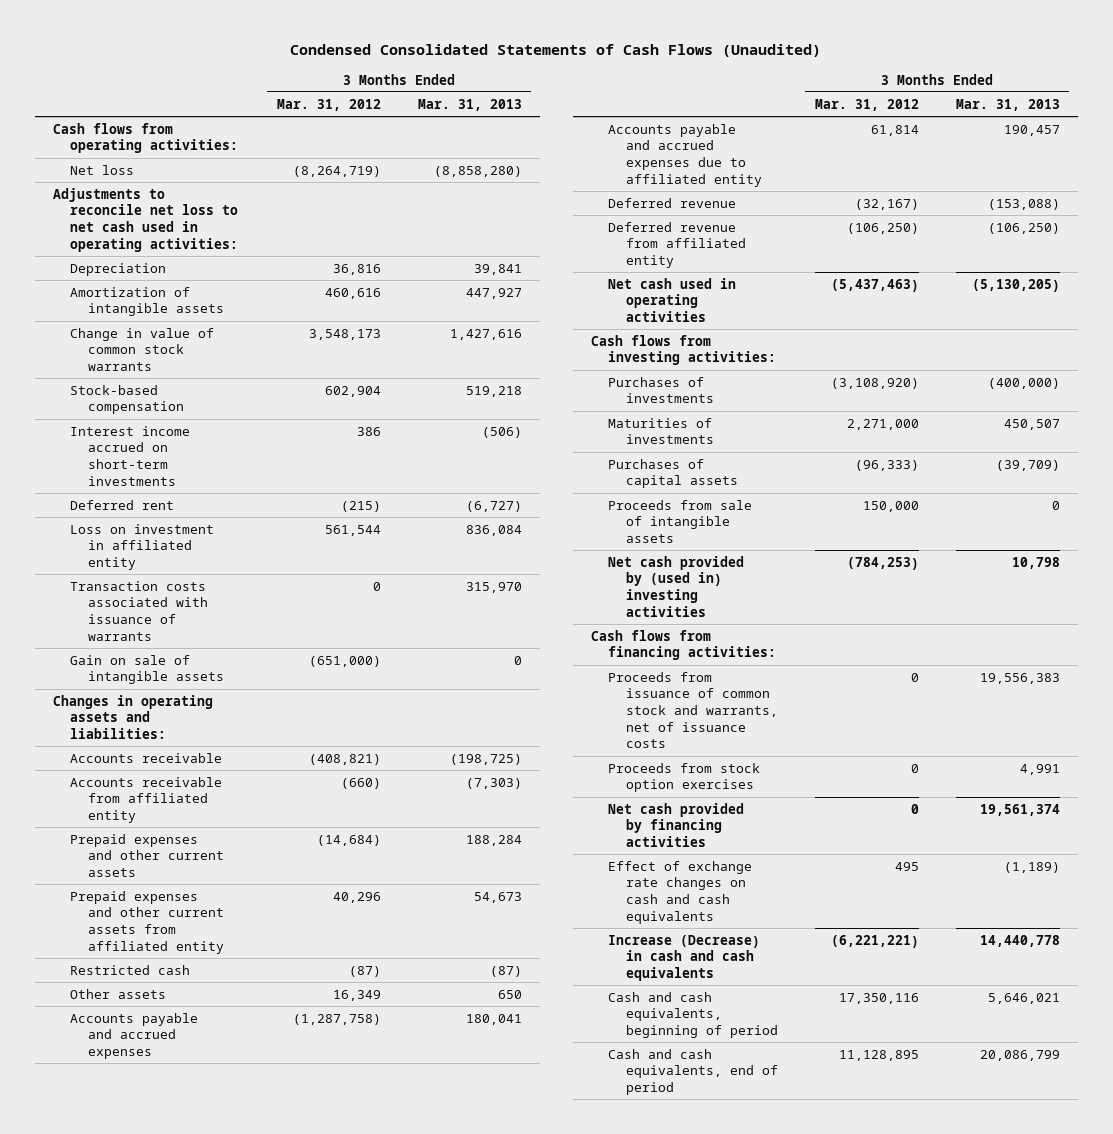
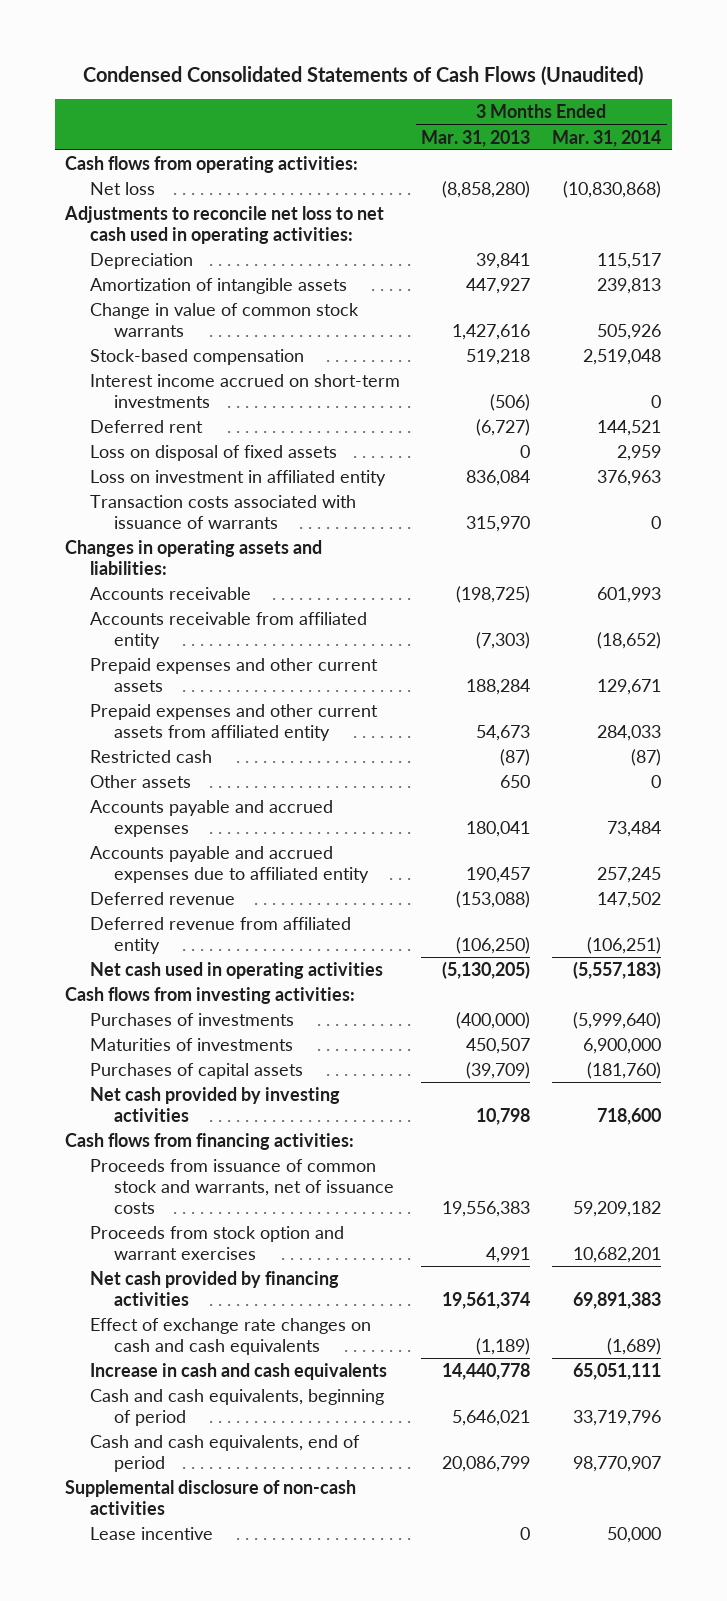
- | 3 Months Ended Mar. 31, 2012 | 3 Months Ended Mar. 31, 2013
+ | 3 Months Ended Mar. 31, 2013 | 3 Months Ended Mar. 31, 2014
+ Loss on disposal of fixed assets | 0 | 2,959
- Gain on sale of intangible assets | (651,000) | 0
- Proceeds from sale of intangible assets | 150,000 | 0
- Net cash provided by (used in) investing activities | (784,253) | 10,798
+ Net cash provided by investing activities | 10,798 | 718,600
- Proceeds from stock option exercises | 0 | 4,991
+ Proceeds from stock option and warrant exercises | 4,991 | 10,682,201
- Increase (Decrease) in cash and cash equivalents | (6,221,221) | 14,440,778
+ Increase in cash and cash equivalents | 14,440,778 | 65,051,111
+ Supplemental disclosure of non-cash activities
+ Lease incentive | 0 | 50,000

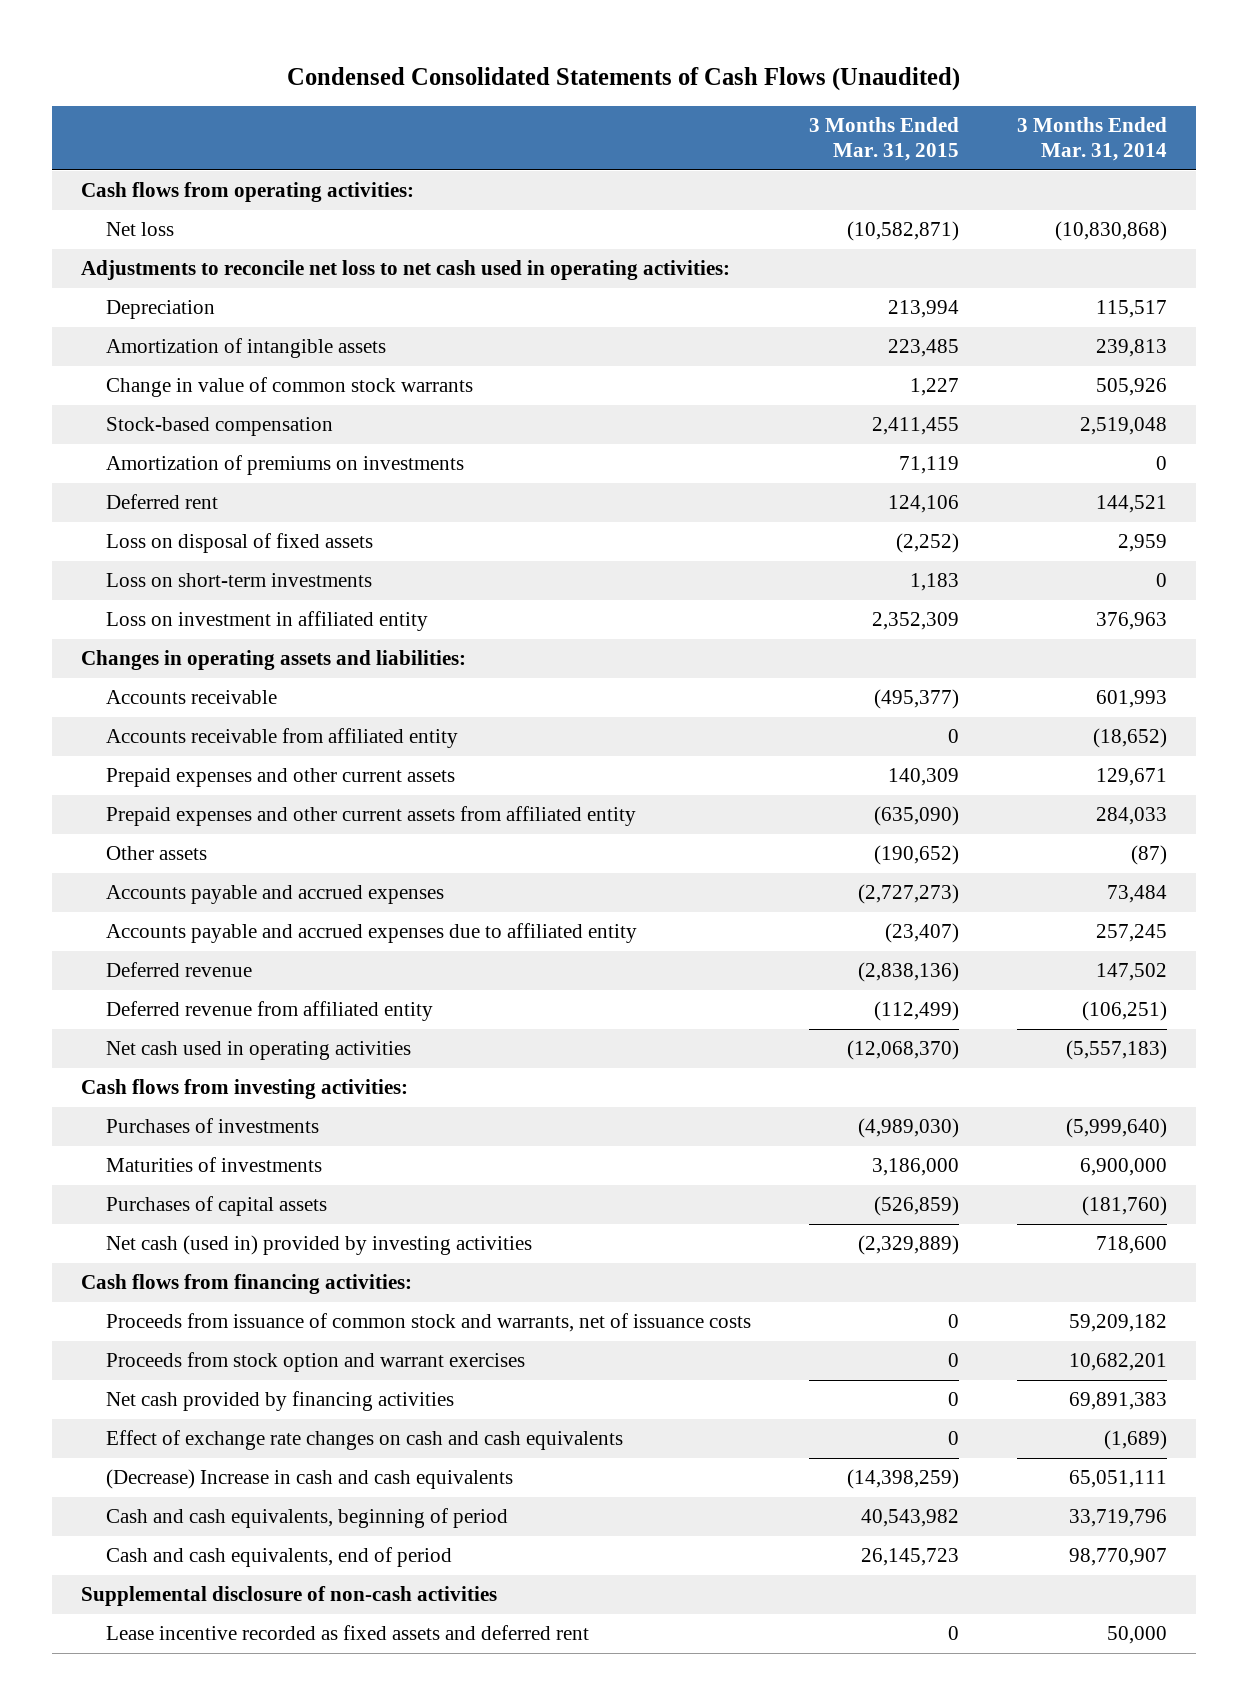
- | 3 Months Ended Mar. 31, 2013 | 3 Months Ended Mar. 31, 2014
+ | 3 Months Ended Mar. 31, 2015 | 3 Months Ended Mar. 31, 2014
- Interest income accrued on short-term investments | (506) | 0
+ Amortization of premiums on investments | 71,119 | 0
+ Loss on short-term investments | 1,183 | 0
- Transaction costs associated with issuance of warrants | 315,970 | 0
- Restricted cash | (87) | (87)
- Other assets | 650 | 0
+ Other assets | (190,652) | (87)
- Net cash provided by investing activities | 10,798 | 718,600
+ Net cash (used in) provided by investing activities | (2,329,889) | 718,600
- Increase in cash and cash equivalents | 14,440,778 | 65,051,111
+ (Decrease) Increase in cash and cash equivalents | (14,398,259) | 65,051,111
- Lease incentive | 0 | 50,000
+ Lease incentive recorded as fixed assets and deferred rent | 0 | 50,000

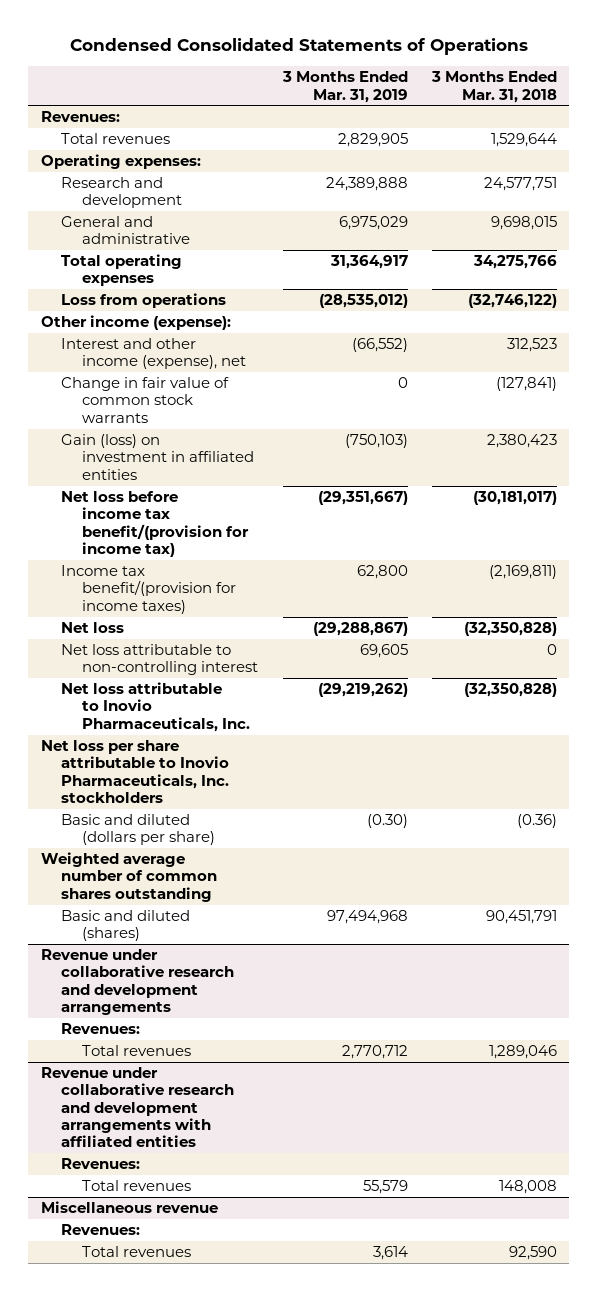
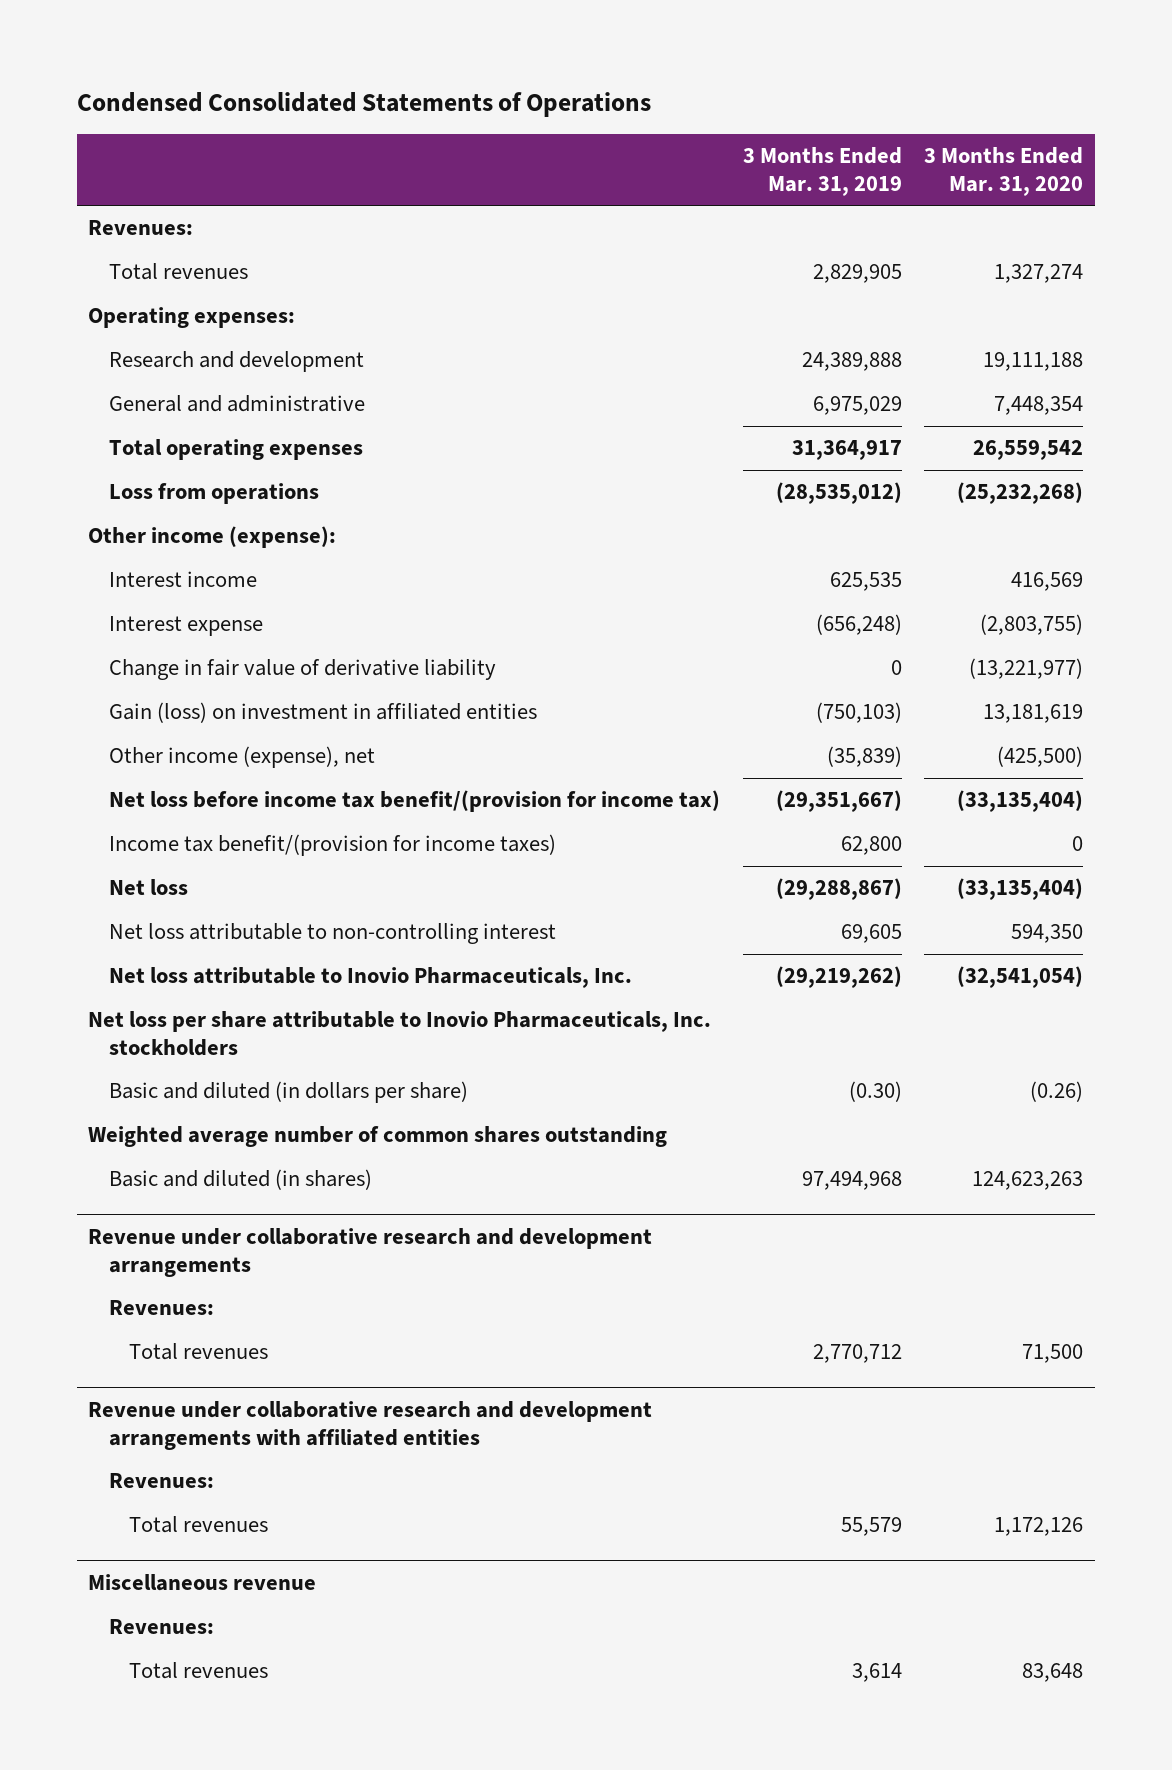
- | 3 Months Ended Mar. 31, 2019 | 3 Months Ended Mar. 31, 2018
+ | 3 Months Ended Mar. 31, 2019 | 3 Months Ended Mar. 31, 2020
- Interest and other income (expense), net | (66,552) | 312,523
- Change in fair value of common stock warrants | 0 | (127,841)
+ Interest income | 625,535 | 416,569
+ Interest expense | (656,248) | (2,803,755)
+ Change in fair value of derivative liability | 0 | (13,221,977)
+ Other income (expense), net | (35,839) | (425,500)
- Basic and diluted (dollars per share) | (0.30) | (0.36)
+ Basic and diluted (in dollars per share) | (0.30) | (0.26)
- Basic and diluted (shares) | 97,494,968 | 90,451,791
+ Basic and diluted (in shares) | 97,494,968 | 124,623,263

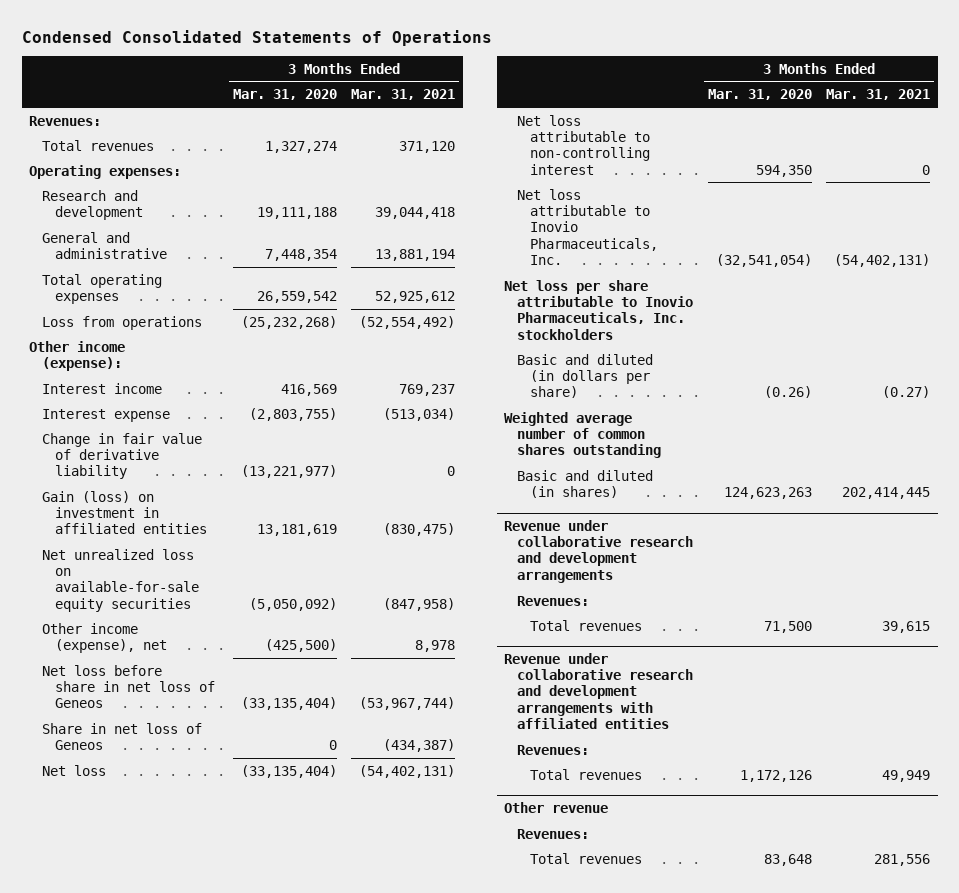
- | 3 Months Ended Mar. 31, 2019 | 3 Months Ended Mar. 31, 2020
+ | 3 Months Ended Mar. 31, 2020 | 3 Months Ended Mar. 31, 2021
+ Net unrealized loss on available-for-sale equity securities | (5,050,092) | (847,958)
- Net loss before income tax benefit/(provision for income tax) | (29,351,667) | (33,135,404)
- Income tax benefit/(provision for income taxes) | 62,800 | 0
+ Net loss before share in net loss of Geneos | (33,135,404) | (53,967,744)
+ Share in net loss of Geneos | 0 | (434,387)
- Miscellaneous revenue
+ Other revenue

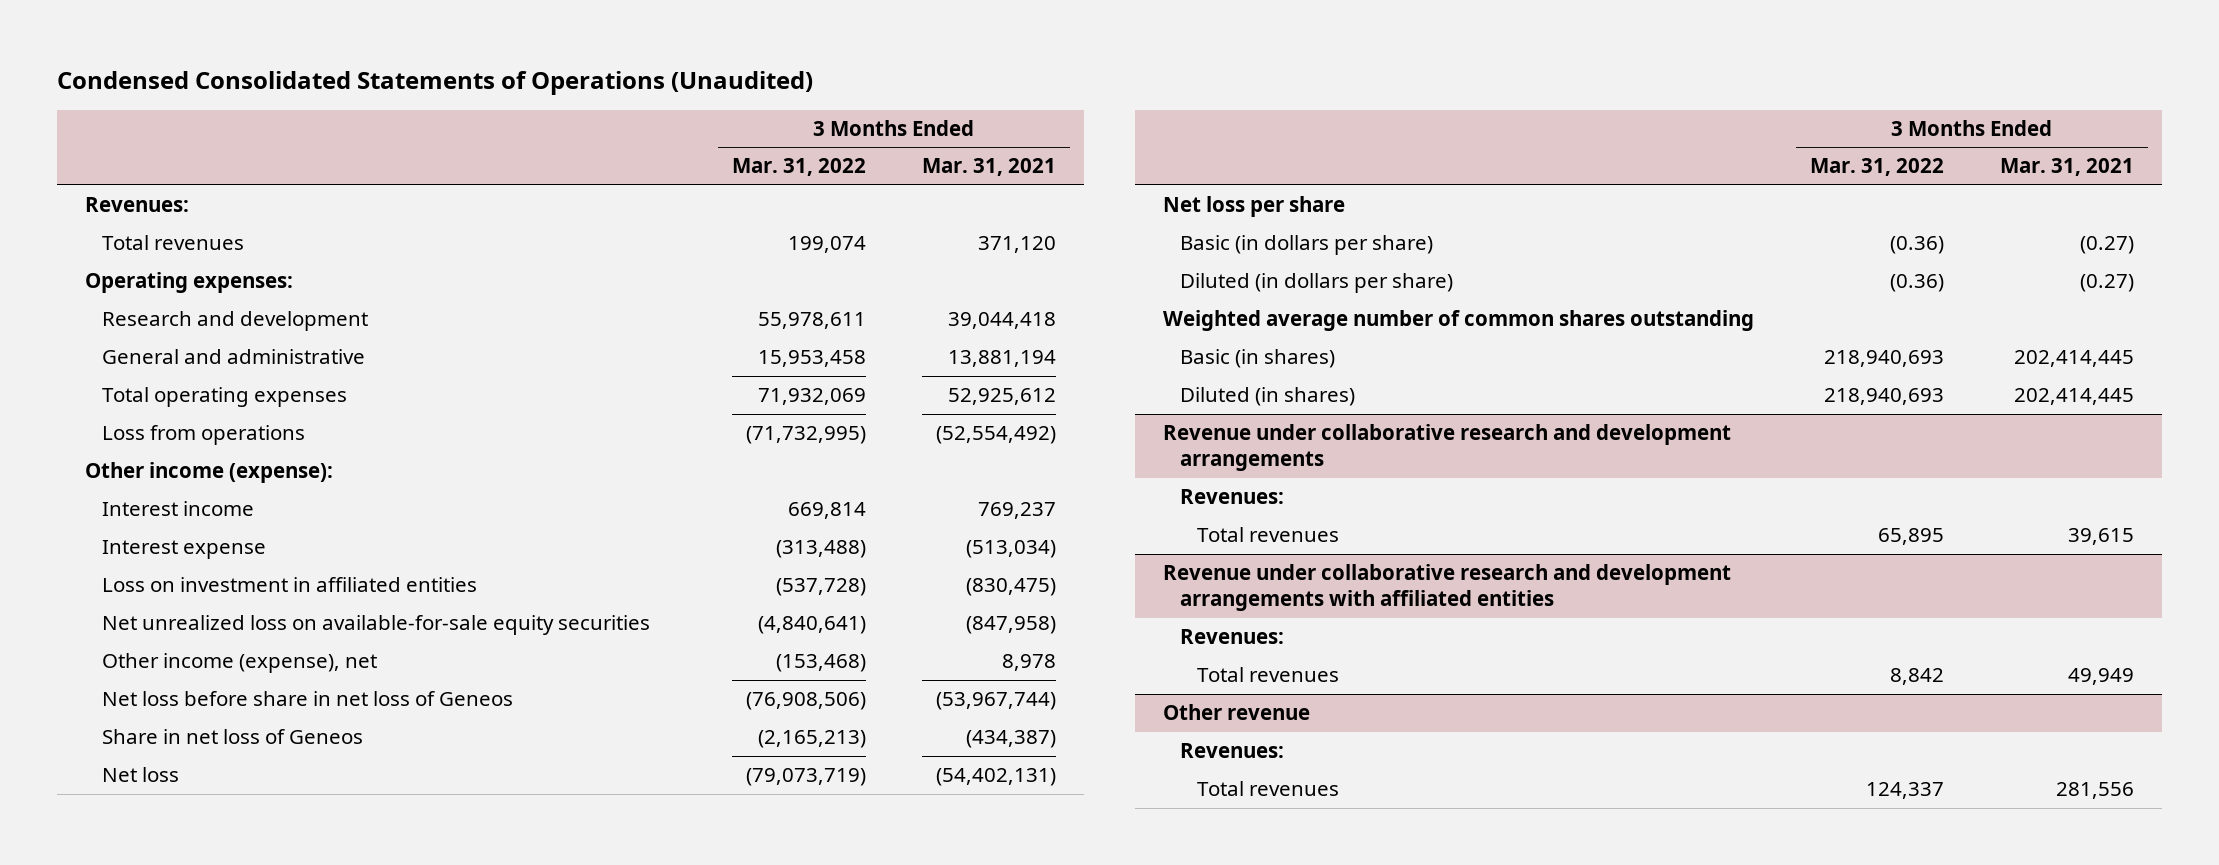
- Condensed Consolidated Statements of Operations
+ Condensed Consolidated Statements of Operations (Unaudited)
- | 3 Months Ended Mar. 31, 2020 | 3 Months Ended Mar. 31, 2021
+ | 3 Months Ended Mar. 31, 2022 | 3 Months Ended Mar. 31, 2021
- Change in fair value of derivative liability | (13,221,977) | 0
- Gain (loss) on investment in affiliated entities | 13,181,619 | (830,475)
+ Loss on investment in affiliated entities | (537,728) | (830,475)
- Net loss attributable to non-controlling interest | 594,350 | 0
- Net loss attributable to Inovio Pharmaceuticals, Inc. | (32,541,054) | (54,402,131)
- Net loss per share attributable to Inovio Pharmaceuticals, Inc. stockholders
- Basic and diluted (in dollars per share) | (0.26) | (0.27)
+ Net loss per share
+ Basic (in dollars per share) | (0.36) | (0.27)
+ Diluted (in dollars per share) | (0.36) | (0.27)
- Basic and diluted (in shares) | 124,623,263 | 202,414,445
+ Basic (in shares) | 218,940,693 | 202,414,445
+ Diluted (in shares) | 218,940,693 | 202,414,445

